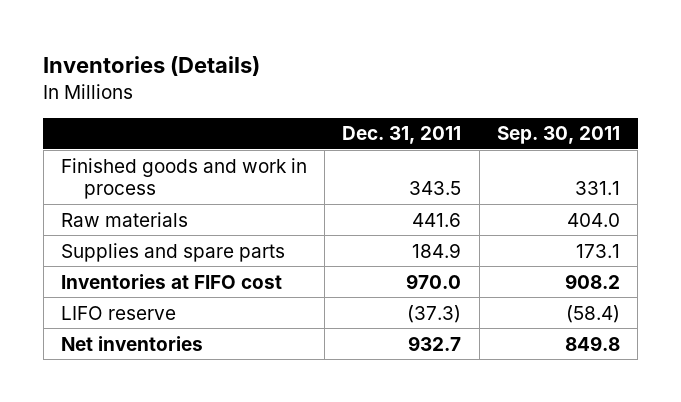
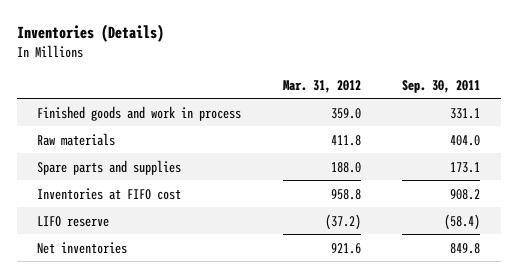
- | Dec. 31, 2011 | Sep. 30, 2011
+ | Mar. 31, 2012 | Sep. 30, 2011
- Supplies and spare parts | 184.9 | 173.1
+ Spare parts and supplies | 188.0 | 173.1

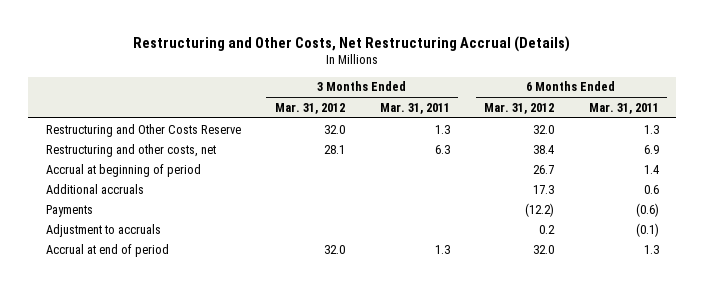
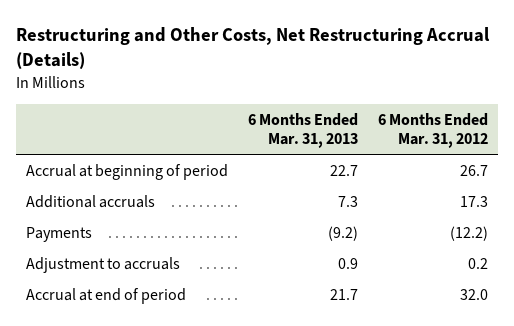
- | 3 Months Ended Mar. 31, 2012 | 3 Months Ended Mar. 31, 2011 | 6 Months Ended Mar. 31, 2012 | 6 Months Ended Mar. 31, 2011
+ | 6 Months Ended Mar. 31, 2013 | 6 Months Ended Mar. 31, 2012
- Restructuring and Other Costs Reserve | 32.0 | 1.3 | 32.0 | 1.3
- Restructuring and other costs, net | 28.1 | 6.3 | 38.4 | 6.9

